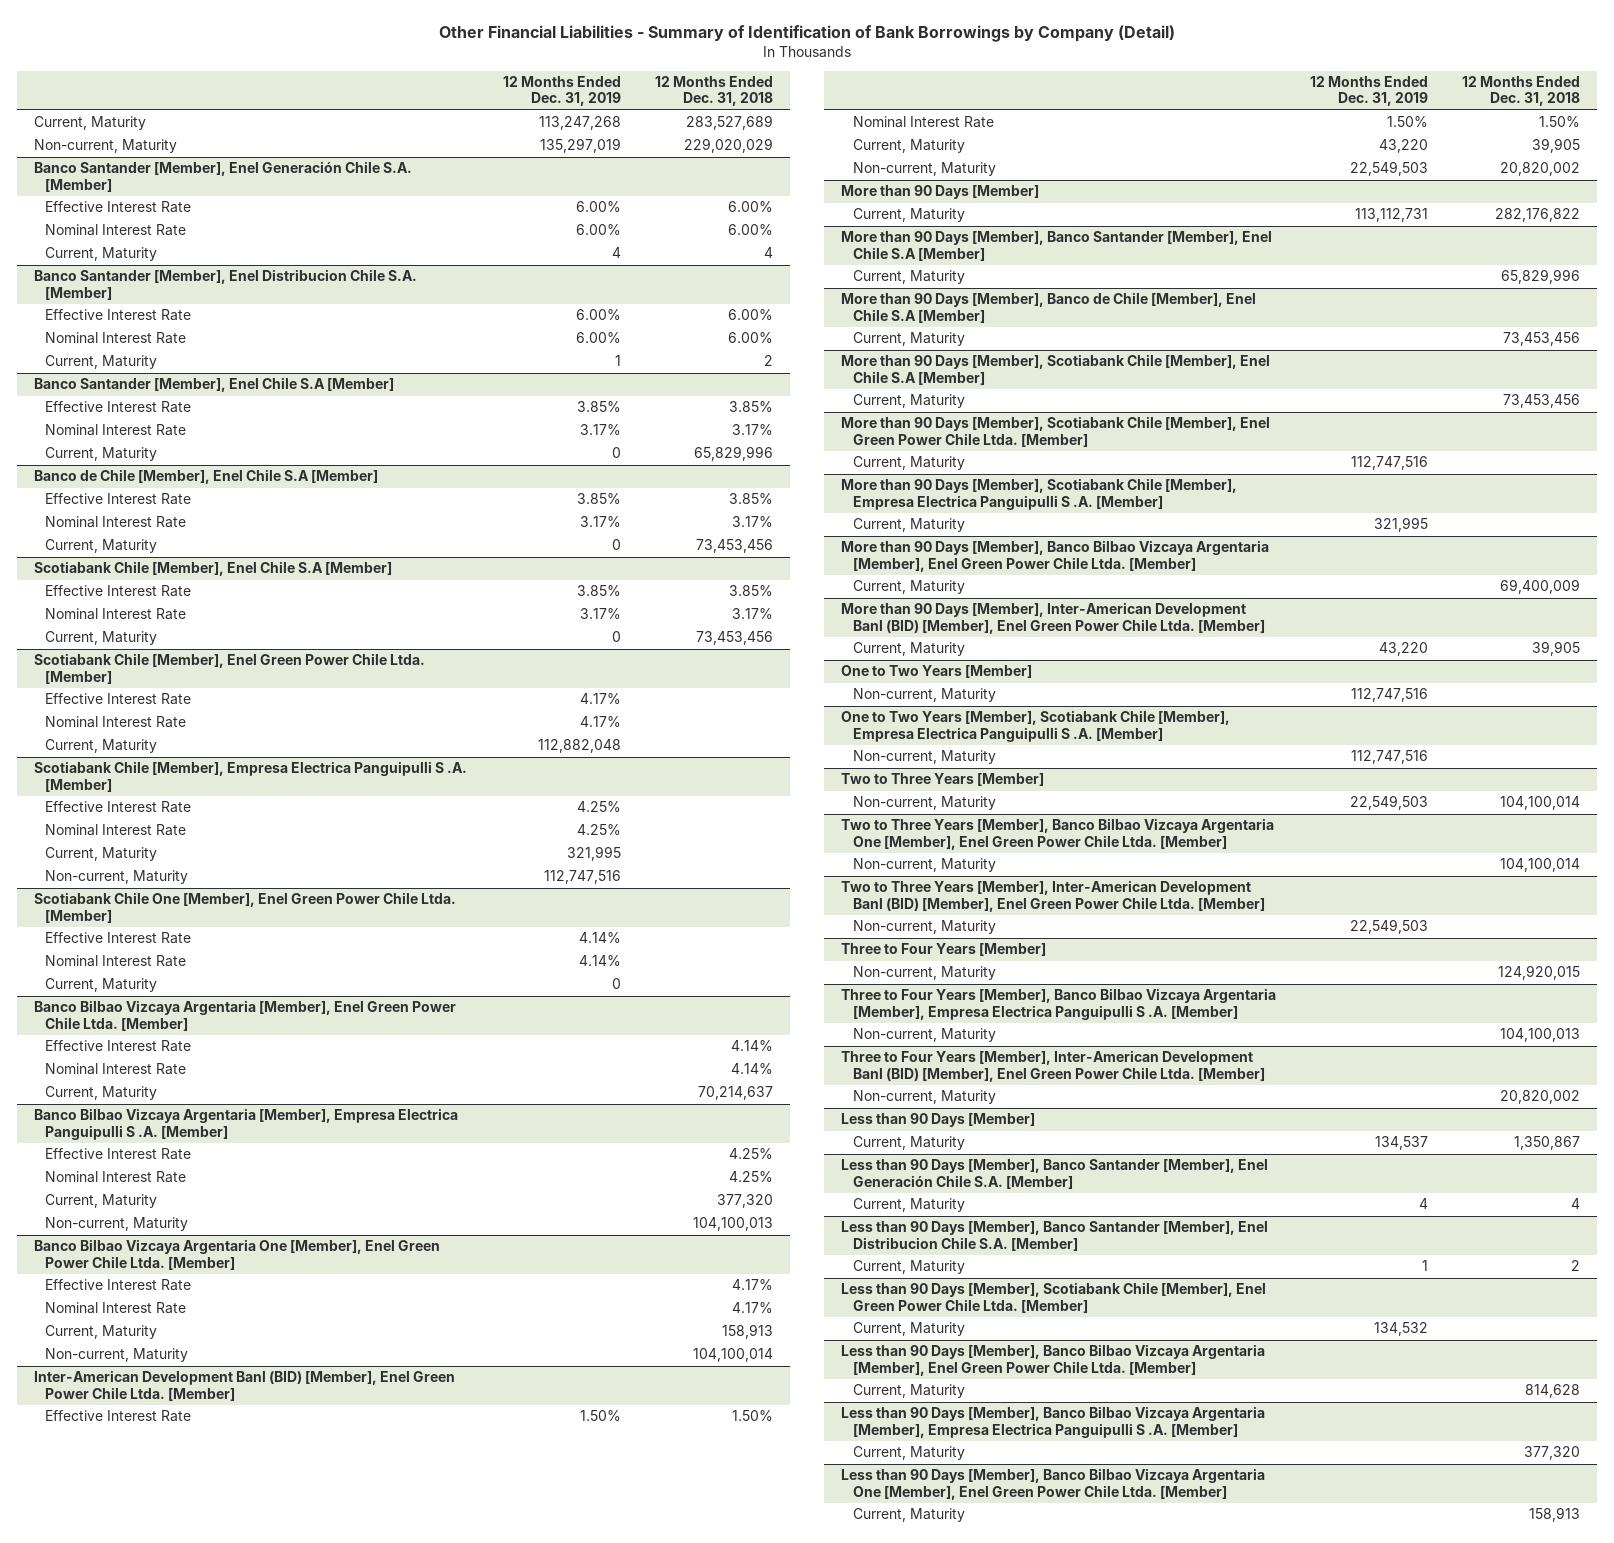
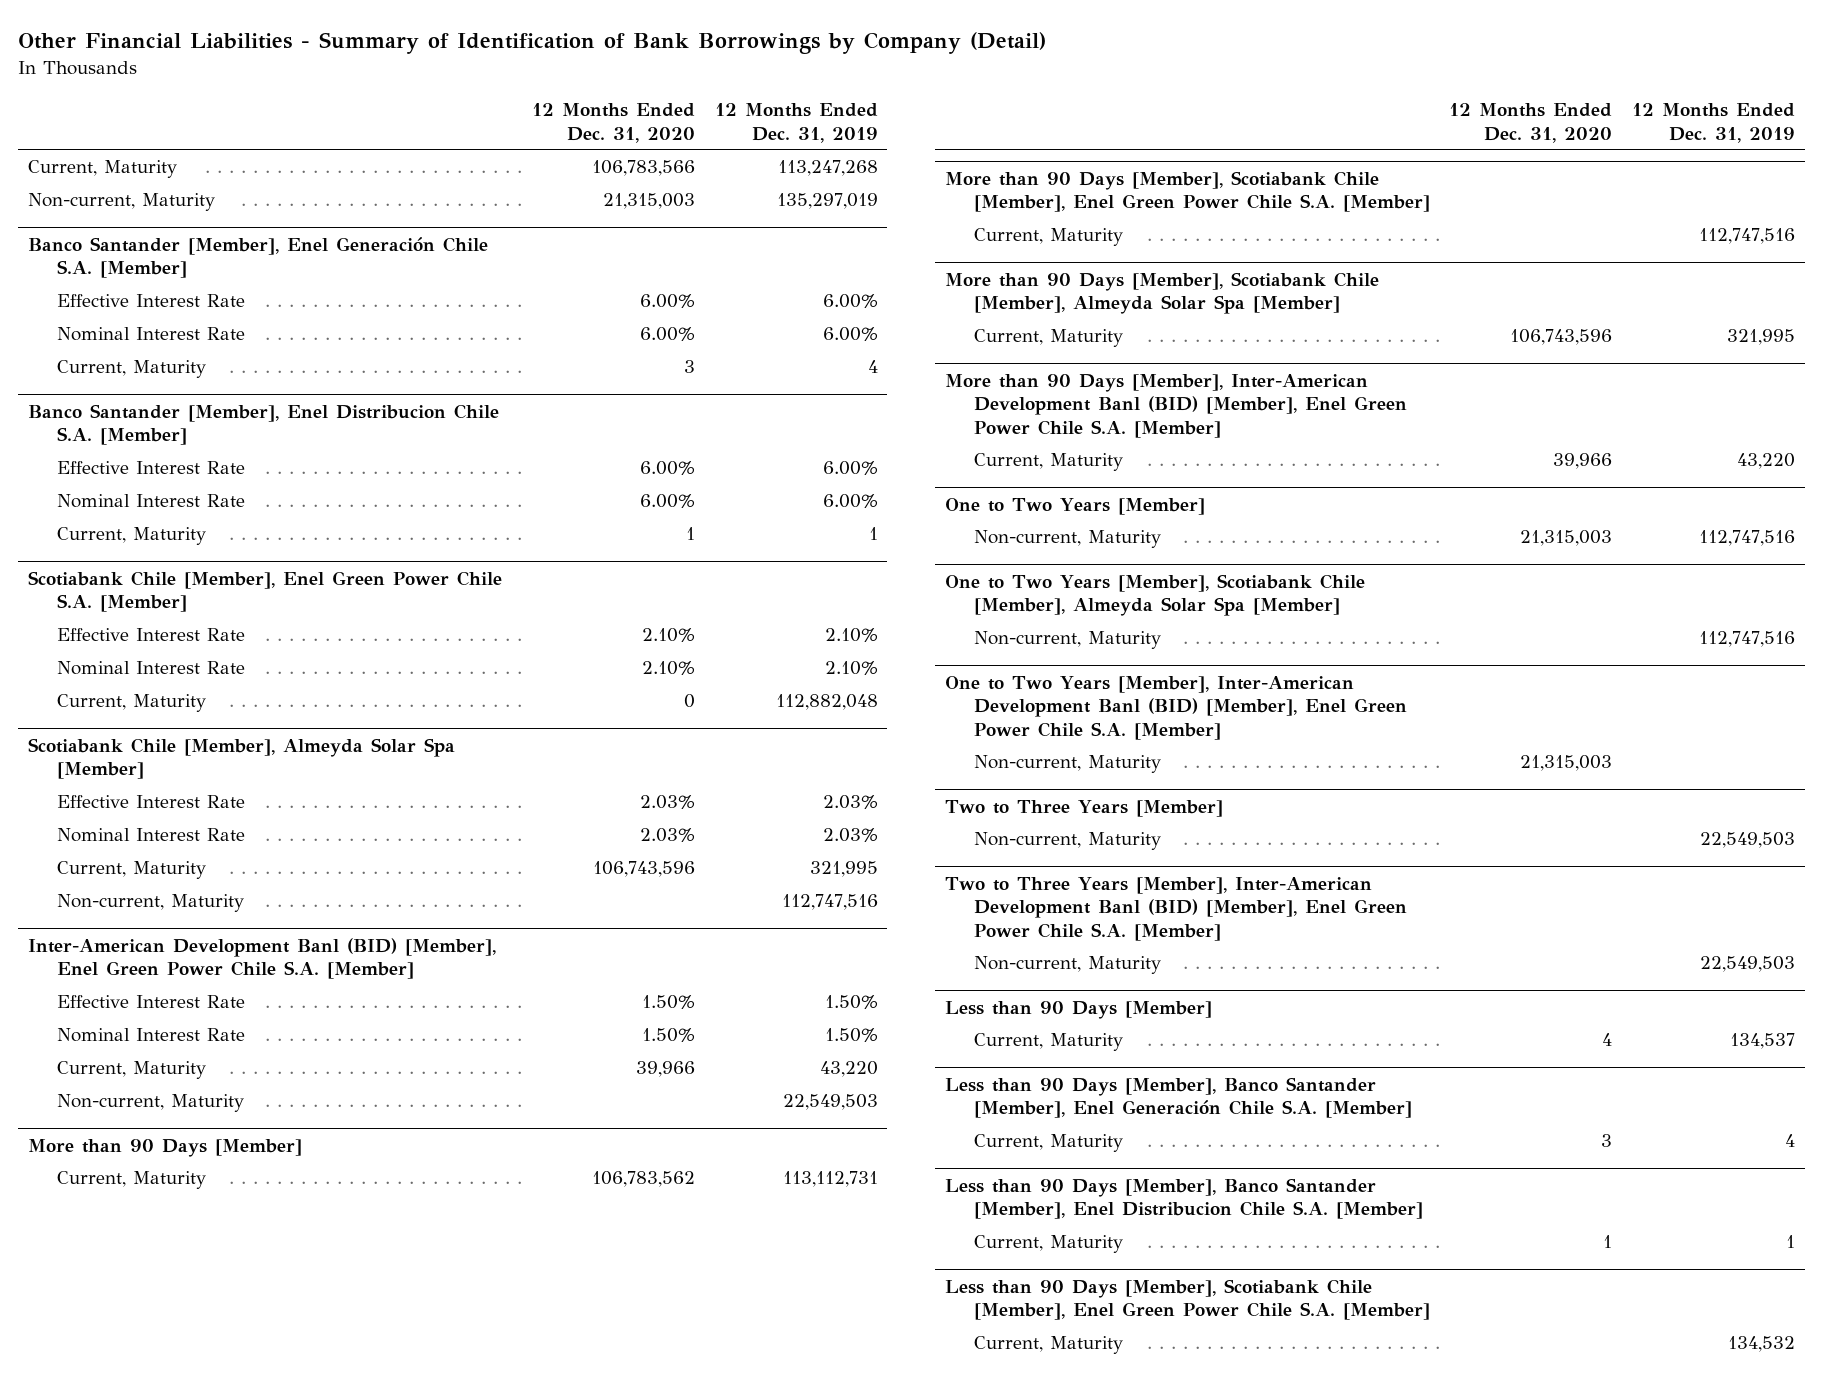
- | 12 Months Ended Dec. 31, 2019 | 12 Months Ended Dec. 31, 2018
+ | 12 Months Ended Dec. 31, 2020 | 12 Months Ended Dec. 31, 2019
- Banco Santander [Member], Enel Chile S.A [Member]
- Effective Interest Rate | 3.85% | 3.85%
- Nominal Interest Rate | 3.17% | 3.17%
- Current, Maturity | 0 | 65,829,996
- Banco de Chile [Member], Enel Chile S.A [Member]
- Effective Interest Rate | 3.85% | 3.85%
- Nominal Interest Rate | 3.17% | 3.17%
- Current, Maturity | 0 | 73,453,456
- Scotiabank Chile [Member], Enel Chile S.A [Member]
- Effective Interest Rate | 3.85% | 3.85%
- Nominal Interest Rate | 3.17% | 3.17%
- Current, Maturity | 0 | 73,453,456
- Scotiabank Chile [Member], Enel Green Power Chile Ltda. [Member]
- Effective Interest Rate | 4.17% |
- Nominal Interest Rate | 4.17% |
+ Scotiabank Chile [Member], Enel Green Power Chile S.A. [Member]
+ Effective Interest Rate | 2.10% | 2.10%
+ Nominal Interest Rate | 2.10% | 2.10%
- Scotiabank Chile [Member], Empresa Electrica Panguipulli S .A. [Member]
- Effective Interest Rate | 4.25% |
- Nominal Interest Rate | 4.25% |
+ Scotiabank Chile [Member], Almeyda Solar Spa [Member]
+ Effective Interest Rate | 2.03% | 2.03%
+ Nominal Interest Rate | 2.03% | 2.03%
- Scotiabank Chile One [Member], Enel Green Power Chile Ltda. [Member]
- Effective Interest Rate | 4.14% |
- Nominal Interest Rate | 4.14% |
- Current, Maturity | 0 |
- Banco Bilbao Vizcaya Argentaria [Member], Enel Green Power Chile Ltda. [Member]
- Effective Interest Rate | | 4.14%
- Nominal Interest Rate | | 4.14%
- Current, Maturity | | 70,214,637
- Banco Bilbao Vizcaya Argentaria [Member], Empresa Electrica Panguipulli S .A. [Member]
- Effective Interest Rate | | 4.25%
- Nominal Interest Rate | | 4.25%
- Current, Maturity | | 377,320
- Non-current, Maturity | | 104,100,013
- Banco Bilbao Vizcaya Argentaria One [Member], Enel Green Power Chile Ltda. [Member]
- Effective Interest Rate | | 4.17%
- Nominal Interest Rate | | 4.17%
- Current, Maturity | | 158,913
- Non-current, Maturity | | 104,100,014
- Inter-American Development Banl (BID) [Member], Enel Green Power Chile Ltda. [Member]
+ Inter-American Development Banl (BID) [Member], Enel Green Power Chile S.A. [Member]
- More than 90 Days [Member], Banco Santander [Member], Enel Chile S.A [Member]
- Current, Maturity | | 65,829,996
- More than 90 Days [Member], Banco de Chile [Member], Enel Chile S.A [Member]
- Current, Maturity | | 73,453,456
- More than 90 Days [Member], Scotiabank Chile [Member], Enel Chile S.A [Member]
- Current, Maturity | | 73,453,456
- More than 90 Days [Member], Scotiabank Chile [Member], Enel Green Power Chile Ltda. [Member]
+ More than 90 Days [Member], Scotiabank Chile [Member], Enel Green Power Chile S.A. [Member]
- More than 90 Days [Member], Scotiabank Chile [Member], Empresa Electrica Panguipulli S .A. [Member]
+ More than 90 Days [Member], Scotiabank Chile [Member], Almeyda Solar Spa [Member]
- More than 90 Days [Member], Banco Bilbao Vizcaya Argentaria [Member], Enel Green Power Chile Ltda. [Member]
- Current, Maturity | | 69,400,009
- More than 90 Days [Member], Inter-American Development Banl (BID) [Member], Enel Green Power Chile Ltda. [Member]
+ More than 90 Days [Member], Inter-American Development Banl (BID) [Member], Enel Green Power Chile S.A. [Member]
- One to Two Years [Member], Scotiabank Chile [Member], Empresa Electrica Panguipulli S .A. [Member]
+ One to Two Years [Member], Scotiabank Chile [Member], Almeyda Solar Spa [Member]
+ One to Two Years [Member], Inter-American Development Banl (BID) [Member], Enel Green Power Chile S.A. [Member]
+ Non-current, Maturity | 21,315,003 |
- Two to Three Years [Member], Banco Bilbao Vizcaya Argentaria One [Member], Enel Green Power Chile Ltda. [Member]
- Non-current, Maturity | | 104,100,014
- Two to Three Years [Member], Inter-American Development Banl (BID) [Member], Enel Green Power Chile Ltda. [Member]
+ Two to Three Years [Member], Inter-American Development Banl (BID) [Member], Enel Green Power Chile S.A. [Member]
- Three to Four Years [Member]
- Non-current, Maturity | | 124,920,015
- Three to Four Years [Member], Banco Bilbao Vizcaya Argentaria [Member], Empresa Electrica Panguipulli S .A. [Member]
- Non-current, Maturity | | 104,100,013
- Three to Four Years [Member], Inter-American Development Banl (BID) [Member], Enel Green Power Chile Ltda. [Member]
- Non-current, Maturity | | 20,820,002
- Less than 90 Days [Member], Scotiabank Chile [Member], Enel Green Power Chile Ltda. [Member]
+ Less than 90 Days [Member], Scotiabank Chile [Member], Enel Green Power Chile S.A. [Member]
- Less than 90 Days [Member], Banco Bilbao Vizcaya Argentaria [Member], Enel Green Power Chile Ltda. [Member]
- Current, Maturity | | 814,628
- Less than 90 Days [Member], Banco Bilbao Vizcaya Argentaria [Member], Empresa Electrica Panguipulli S .A. [Member]
- Current, Maturity | | 377,320
- Less than 90 Days [Member], Banco Bilbao Vizcaya Argentaria One [Member], Enel Green Power Chile Ltda. [Member]
- Current, Maturity | | 158,913

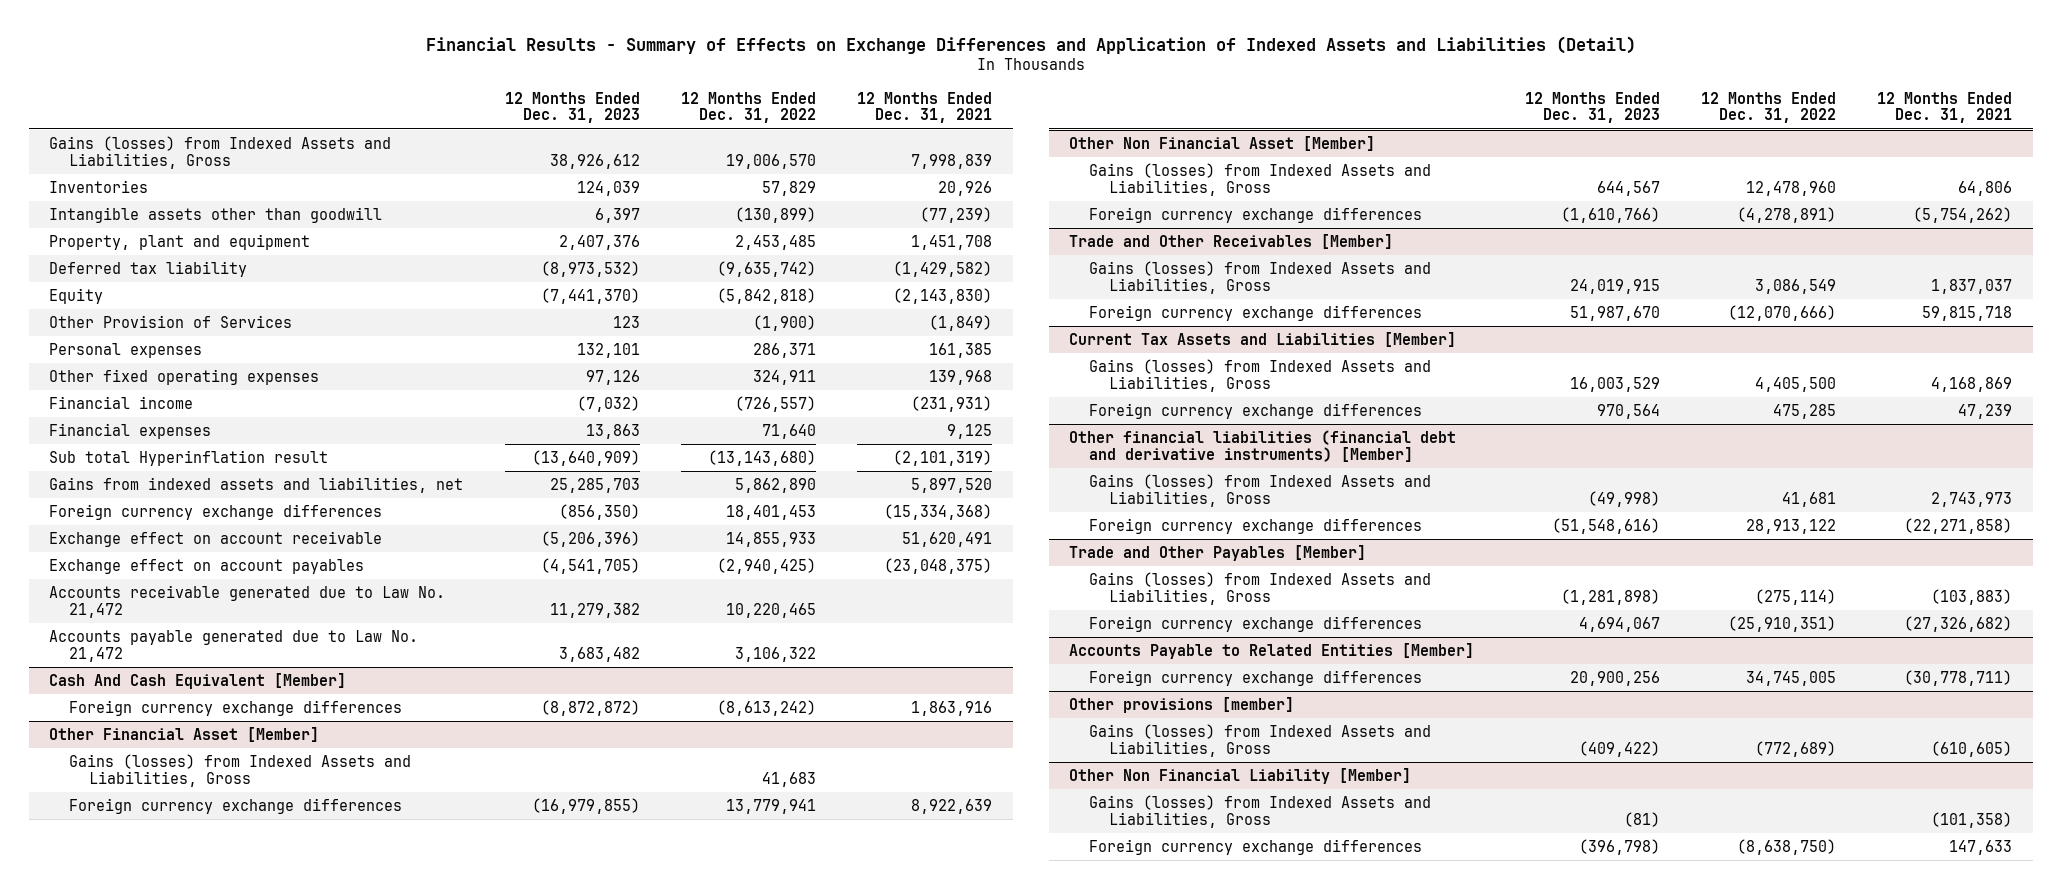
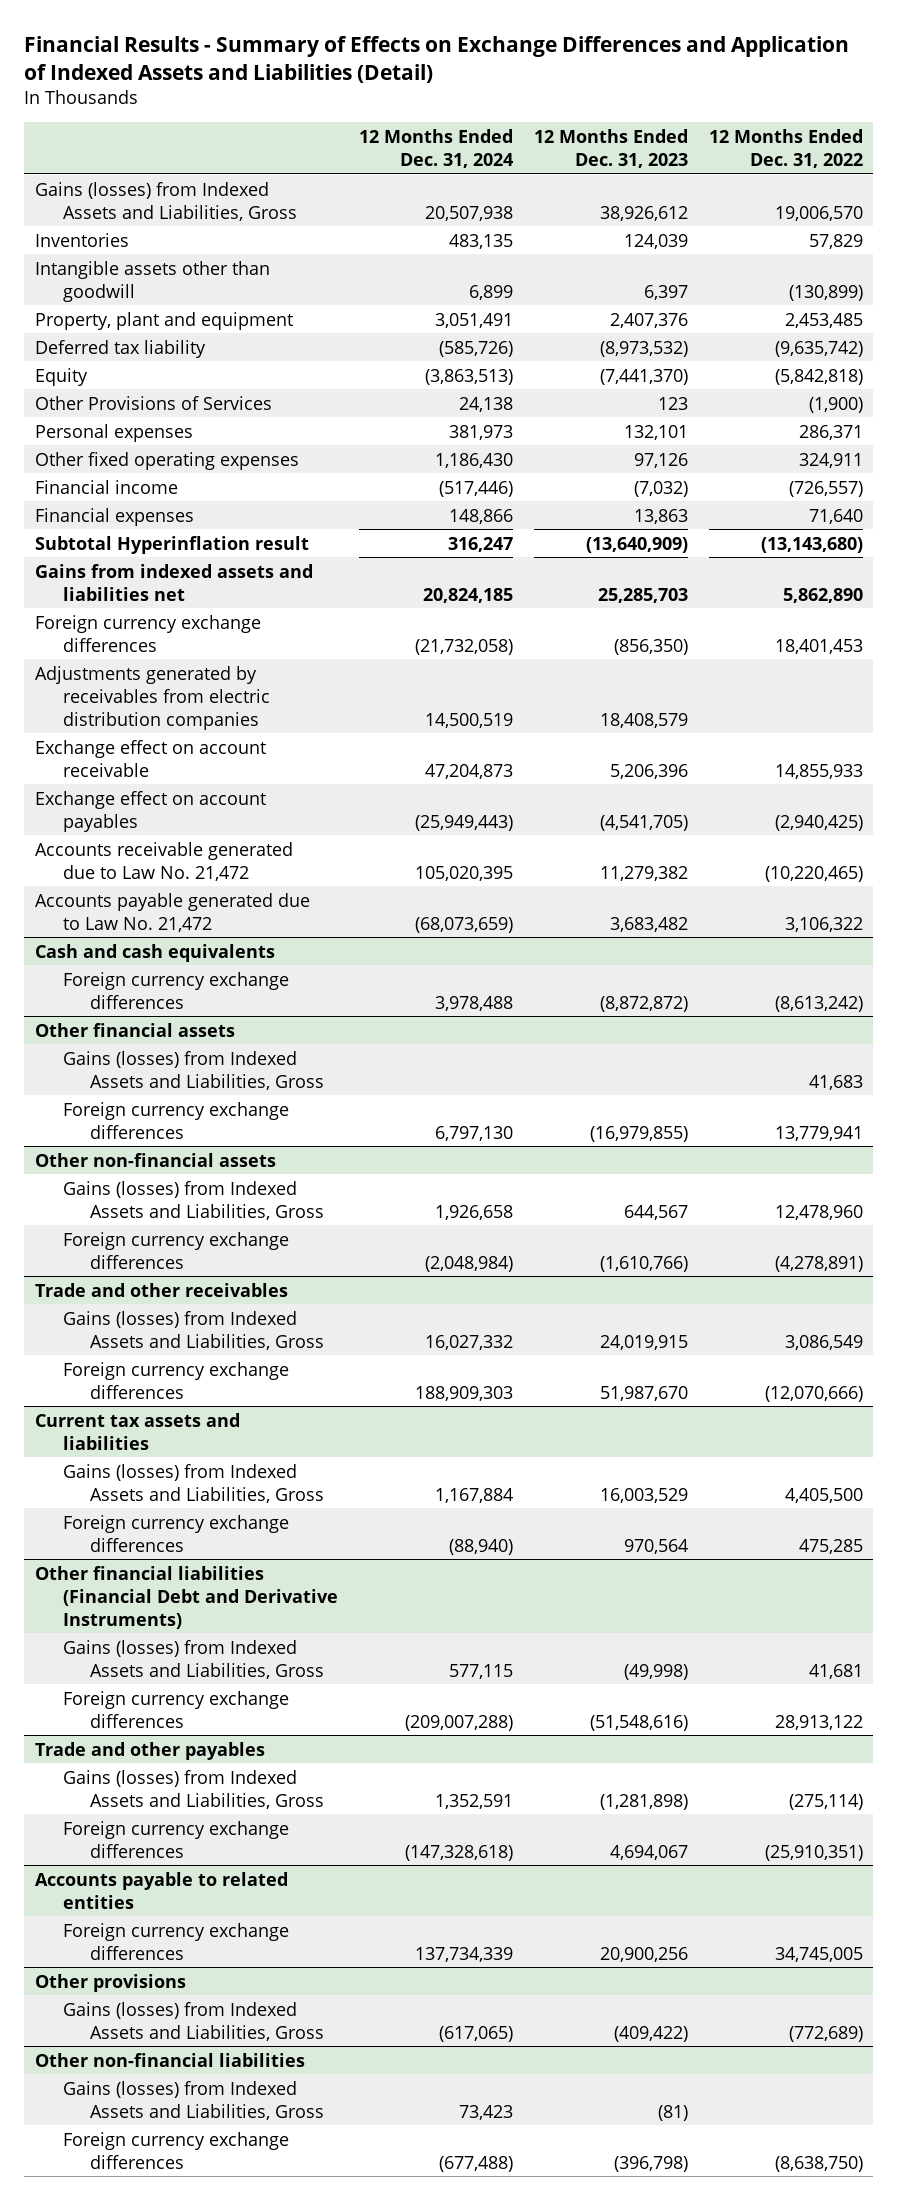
- | 12 Months Ended Dec. 31, 2023 | 12 Months Ended Dec. 31, 2022 | 12 Months Ended Dec. 31, 2021
+ | 12 Months Ended Dec. 31, 2024 | 12 Months Ended Dec. 31, 2023 | 12 Months Ended Dec. 31, 2022
- Other Provision of Services | 123 | (1,900) | (1,849)
+ Other Provisions of Services | 24,138 | 123 | (1,900)
- Sub total Hyperinflation result | (13,640,909) | (13,143,680) | (2,101,319)
- Gains from indexed assets and liabilities, net | 25,285,703 | 5,862,890 | 5,897,520
+ Subtotal Hyperinflation result | 316,247 | (13,640,909) | (13,143,680)
+ Gains from indexed assets and liabilities net | 20,824,185 | 25,285,703 | 5,862,890
- Exchange effect on account receivable | (5,206,396) | 14,855,933 | 51,620,491
+ Adjustments generated by receivables from electric distribution companies | 14,500,519 | 18,408,579 |
+ Exchange effect on account receivable | 47,204,873 | 5,206,396 | 14,855,933
- Accounts receivable generated due to Law No. 21,472 | 11,279,382 | 10,220,465 |
+ Accounts receivable generated due to Law No. 21,472 | 105,020,395 | 11,279,382 | (10,220,465)
- Cash And Cash Equivalent [Member]
+ Cash and cash equivalents
- Other Financial Asset [Member]
+ Other financial assets
- Other Non Financial Asset [Member]
+ Other non-financial assets
- Trade and Other Receivables [Member]
+ Trade and other receivables
- Current Tax Assets and Liabilities [Member]
+ Current tax assets and liabilities
- Other financial liabilities (financial debt and derivative instruments) [Member]
+ Other financial liabilities (Financial Debt and Derivative Instruments)
- Trade and Other Payables [Member]
+ Trade and other payables
- Accounts Payable to Related Entities [Member]
+ Accounts payable to related entities
- Other provisions [member]
+ Other provisions
- Other Non Financial Liability [Member]
+ Other non-financial liabilities

